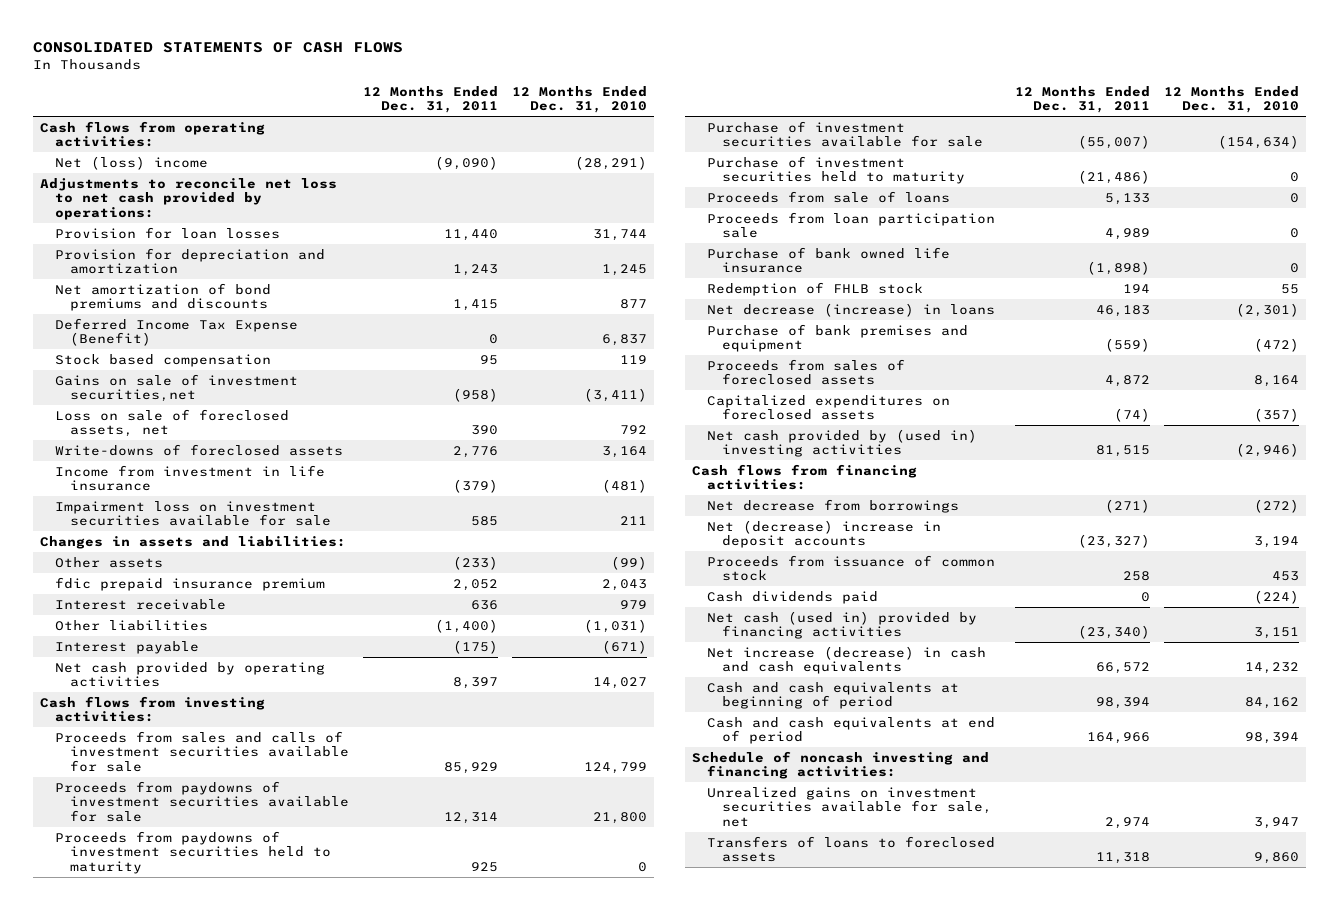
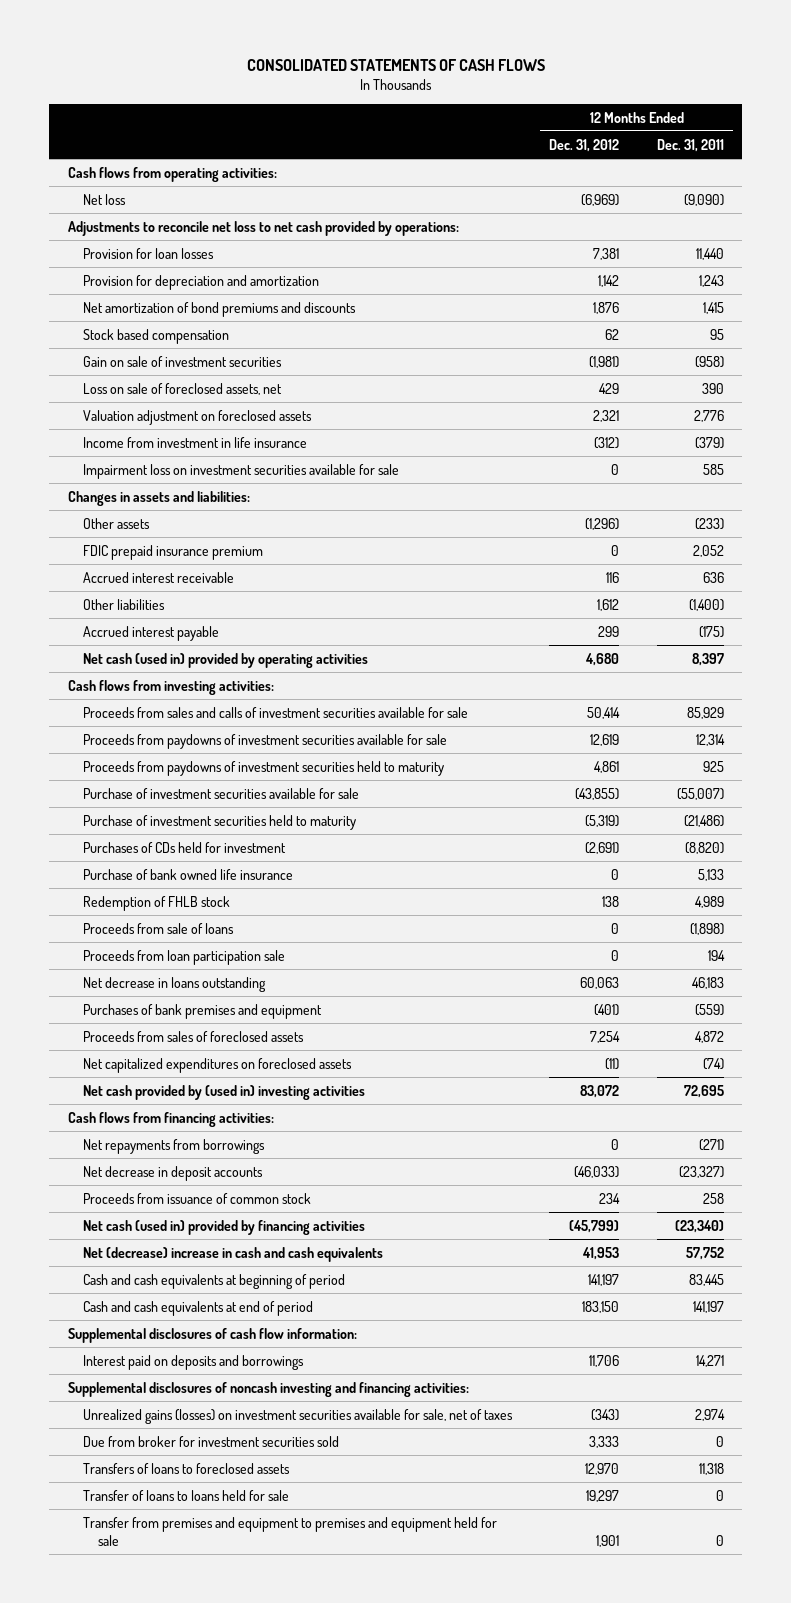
- | 12 Months Ended Dec. 31, 2011 | 12 Months Ended Dec. 31, 2010
+ | 12 Months Ended Dec. 31, 2012 | 12 Months Ended Dec. 31, 2011
- Net (loss) income | (9,090) | (28,291)
+ Net loss | (6,969) | (9,090)
- Deferred Income Tax Expense (Benefit) | 0 | 6,837
- Gains on sale of investment securities,net | (958) | (3,411)
+ Gain on sale of investment securities | (1,981) | (958)
- Write-downs of foreclosed assets | 2,776 | 3,164
+ Valuation adjustment on foreclosed assets | 2,321 | 2,776
- fdic prepaid insurance premium | 2,052 | 2,043
- Interest receivable | 636 | 979
+ FDIC prepaid insurance premium | 0 | 2,052
+ Accrued interest receivable | 116 | 636
- Interest payable | (175) | (671)
- Net cash provided by operating activities | 8,397 | 14,027
+ Accrued interest payable | 299 | (175)
+ Net cash (used in) provided by operating activities | 4,680 | 8,397
- Proceeds from sale of loans | 5,133 | 0
- Proceeds from loan participation sale | 4,989 | 0
- Purchase of bank owned life insurance | (1,898) | 0
- Redemption of FHLB stock | 194 | 55
- Net decrease (increase) in loans | 46,183 | (2,301)
- Purchase of bank premises and equipment | (559) | (472)
+ Purchases of CDs held for investment | (2,691) | (8,820)
+ Purchase of bank owned life insurance | 0 | 5,133
+ Redemption of FHLB stock | 138 | 4,989
+ Proceeds from sale of loans | 0 | (1,898)
+ Proceeds from loan participation sale | 0 | 194
+ Net decrease in loans outstanding | 60,063 | 46,183
+ Purchases of bank premises and equipment | (401) | (559)
- Capitalized expenditures on foreclosed assets | (74) | (357)
- Net cash provided by (used in) investing activities | 81,515 | (2,946)
+ Net capitalized expenditures on foreclosed assets | (11) | (74)
+ Net cash provided by (used in) investing activities | 83,072 | 72,695
- Net decrease from borrowings | (271) | (272)
- Net (decrease) increase in deposit accounts | (23,327) | 3,194
+ Net repayments from borrowings | 0 | (271)
+ Net decrease in deposit accounts | (46,033) | (23,327)
- Cash dividends paid | 0 | (224)
- Net increase (decrease) in cash and cash equivalents | 66,572 | 14,232
- Cash and cash equivalents at beginning of period | 98,394 | 84,162
- Cash and cash equivalents at end of period | 164,966 | 98,394
- Schedule of noncash investing and financing activities:
- Unrealized gains on investment securities available for sale, net | 2,974 | 3,947
+ Net (decrease) increase in cash and cash equivalents | 41,953 | 57,752
+ Cash and cash equivalents at beginning of period | 141,197 | 83,445
+ Cash and cash equivalents at end of period | 183,150 | 141,197
+ Supplemental disclosures of cash flow information:
+ Interest paid on deposits and borrowings | 11,706 | 14,271
+ Supplemental disclosures of noncash investing and financing activities:
+ Unrealized gains (losses) on investment securities available for sale, net of taxes | (343) | 2,974
+ Due from broker for investment securities sold | 3,333 | 0
+ Transfer of loans to loans held for sale | 19,297 | 0
+ Transfer from premises and equipment to premises and equipment held for sale | 1,901 | 0

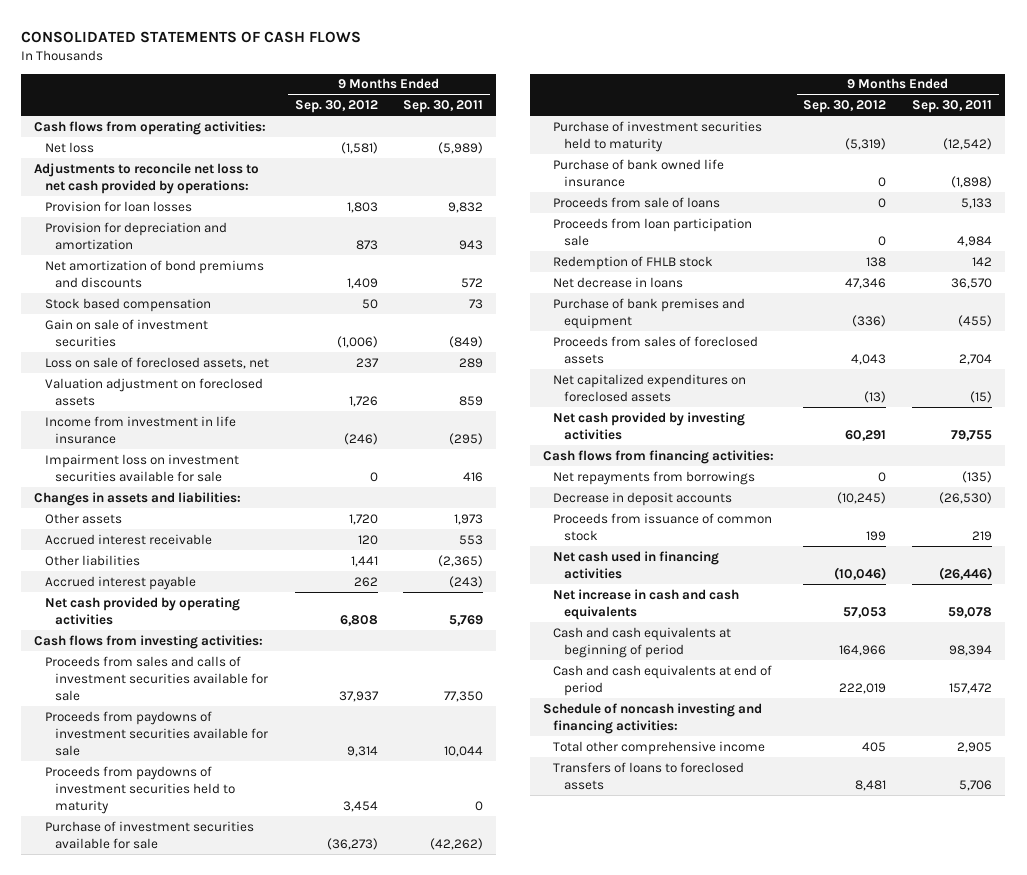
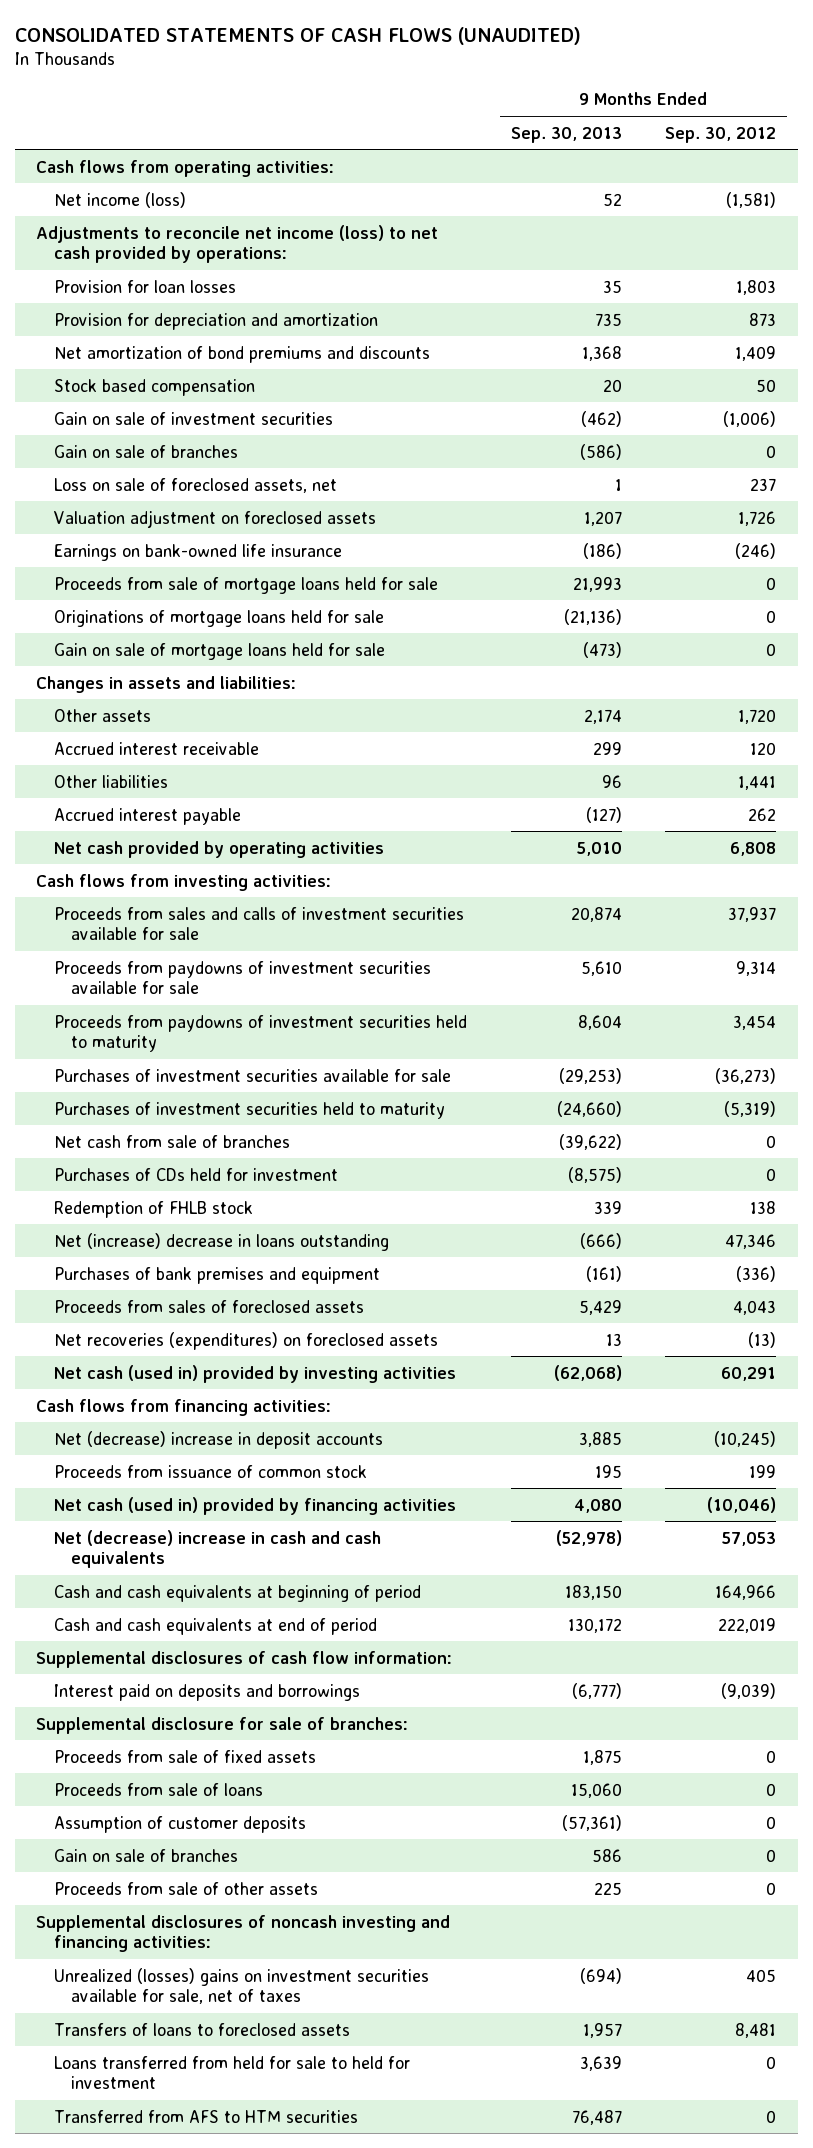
- CONSOLIDATED STATEMENTS OF CASH FLOWS
+ CONSOLIDATED STATEMENTS OF CASH FLOWS (UNAUDITED)
- | 9 Months Ended Sep. 30, 2012 | 9 Months Ended Sep. 30, 2011
+ | 9 Months Ended Sep. 30, 2013 | 9 Months Ended Sep. 30, 2012
- Net loss | (1,581) | (5,989)
- Adjustments to reconcile net loss to net cash provided by operations:
+ Net income (loss) | 52 | (1,581)
+ Adjustments to reconcile net income (loss) to net cash provided by operations:
+ Gain on sale of branches | (586) | 0
- Income from investment in life insurance | (246) | (295)
- Impairment loss on investment securities available for sale | 0 | 416
+ Earnings on bank-owned life insurance | (186) | (246)
+ Proceeds from sale of mortgage loans held for sale | 21,993 | 0
+ Originations of mortgage loans held for sale | (21,136) | 0
+ Gain on sale of mortgage loans held for sale | (473) | 0
- Purchase of investment securities available for sale | (36,273) | (42,262)
- Purchase of investment securities held to maturity | (5,319) | (12,542)
- Purchase of bank owned life insurance | 0 | (1,898)
- Proceeds from loan participation sale | 0 | 4,984
+ Purchases of investment securities available for sale | (29,253) | (36,273)
+ Purchases of investment securities held to maturity | (24,660) | (5,319)
+ Net cash from sale of branches | (39,622) | 0
+ Purchases of CDs held for investment | (8,575) | 0
- Net decrease in loans | 47,346 | 36,570
- Purchase of bank premises and equipment | (336) | (455)
+ Net (increase) decrease in loans outstanding | (666) | 47,346
+ Purchases of bank premises and equipment | (161) | (336)
- Net capitalized expenditures on foreclosed assets | (13) | (15)
- Net cash provided by investing activities | 60,291 | 79,755
+ Net recoveries (expenditures) on foreclosed assets | 13 | (13)
+ Net cash (used in) provided by investing activities | (62,068) | 60,291
- Net repayments from borrowings | 0 | (135)
- Decrease in deposit accounts | (10,245) | (26,530)
+ Net (decrease) increase in deposit accounts | 3,885 | (10,245)
- Net cash used in financing activities | (10,046) | (26,446)
- Net increase in cash and cash equivalents | 57,053 | 59,078
+ Net cash (used in) provided by financing activities | 4,080 | (10,046)
+ Net (decrease) increase in cash and cash equivalents | (52,978) | 57,053
- Schedule of noncash investing and financing activities:
- Total other comprehensive income | 405 | 2,905
+ Supplemental disclosures of cash flow information:
+ Interest paid on deposits and borrowings | (6,777) | (9,039)
+ Supplemental disclosure for sale of branches:
+ Proceeds from sale of fixed assets | 1,875 | 0
moved down: Proceeds from sale of loans | 15,060 | 0
+ Assumption of customer deposits | (57,361) | 0
+ Gain on sale of branches | 586 | 0
+ Proceeds from sale of other assets | 225 | 0
+ Supplemental disclosures of noncash investing and financing activities:
+ Unrealized (losses) gains on investment securities available for sale, net of taxes | (694) | 405
+ Loans transferred from held for sale to held for investment | 3,639 | 0
+ Transferred from AFS to HTM securities | 76,487 | 0

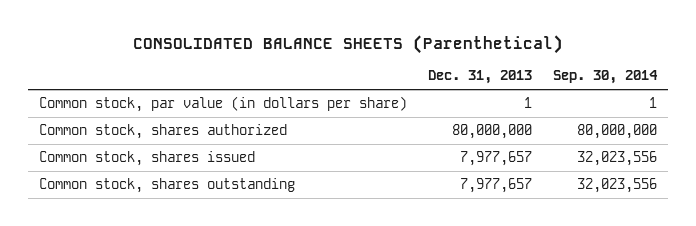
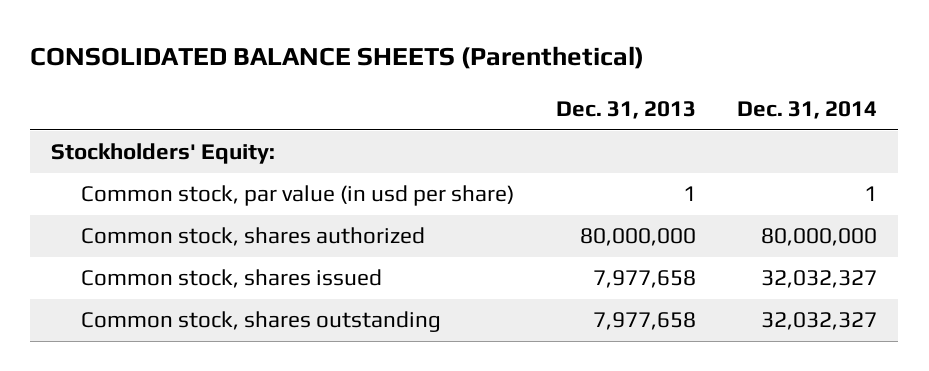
- | Dec. 31, 2013 | Sep. 30, 2014
+ | Dec. 31, 2013 | Dec. 31, 2014
- Common stock, par value (in dollars per share) | 1 | 1
+ Stockholders' Equity:
+ Common stock, par value (in usd per share) | 1 | 1
- Common stock, shares issued | 7,977,657 | 32,023,556
- Common stock, shares outstanding | 7,977,657 | 32,023,556
+ Common stock, shares issued | 7,977,658 | 32,032,327
+ Common stock, shares outstanding | 7,977,658 | 32,032,327

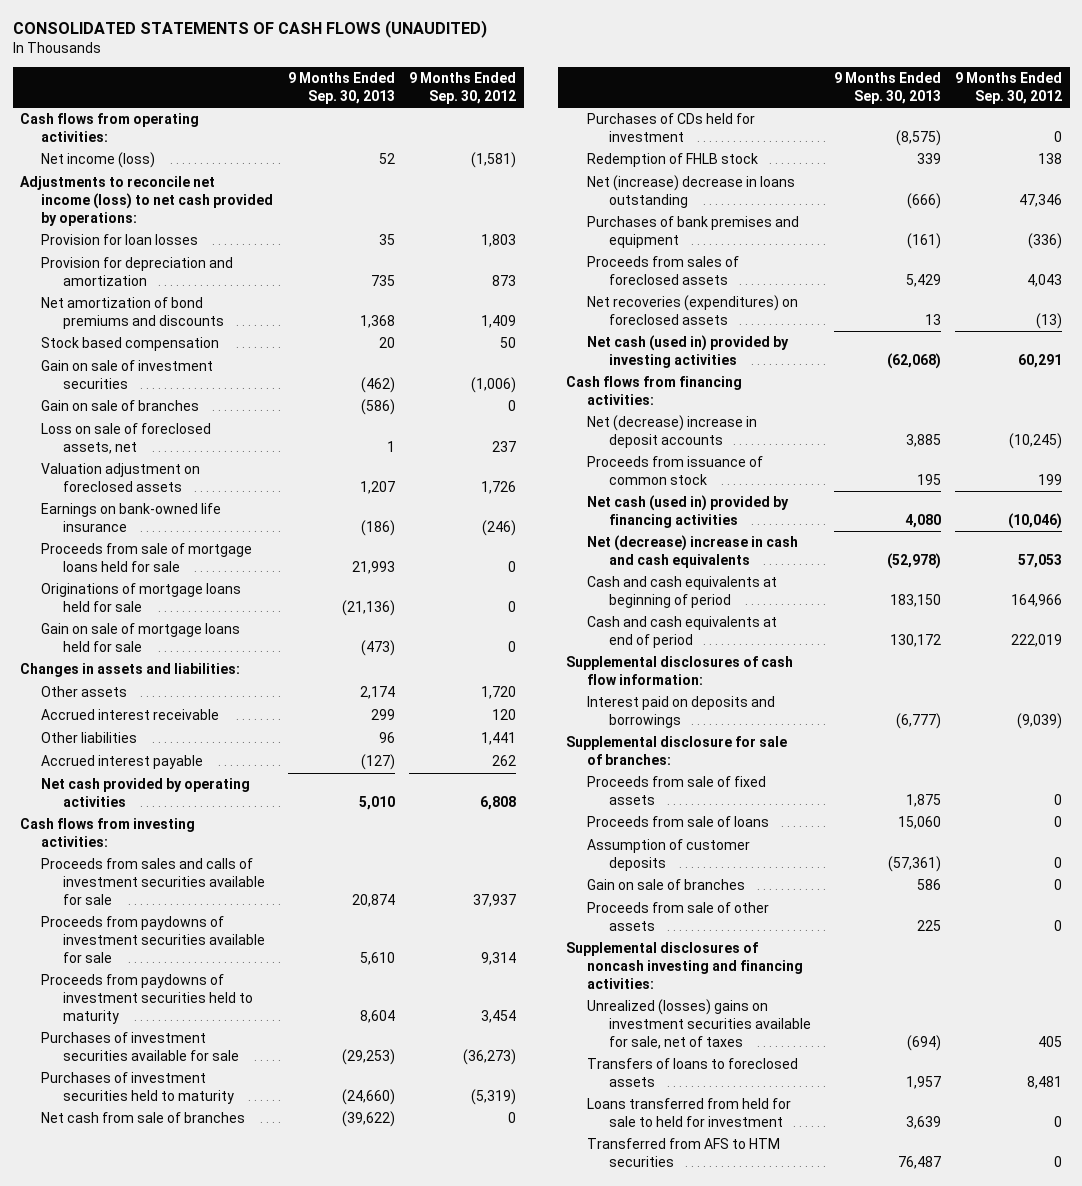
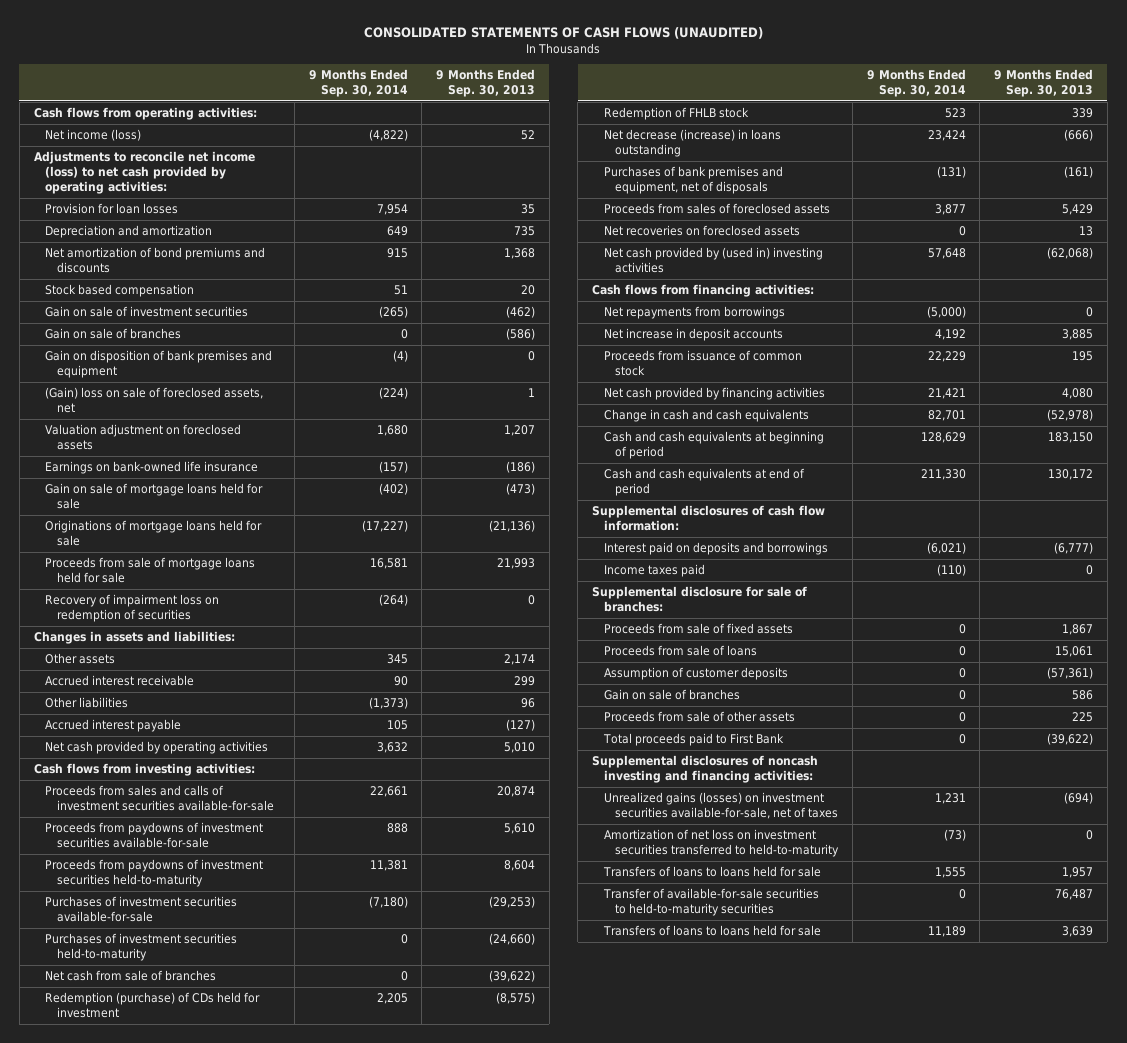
- | 9 Months Ended Sep. 30, 2013 | 9 Months Ended Sep. 30, 2012
+ | 9 Months Ended Sep. 30, 2014 | 9 Months Ended Sep. 30, 2013
- Adjustments to reconcile net income (loss) to net cash provided by operations:
+ Adjustments to reconcile net income (loss) to net cash provided by operating activities:
- Provision for depreciation and amortization | 735 | 873
+ Depreciation and amortization | 649 | 735
- Loss on sale of foreclosed assets, net | 1 | 237
+ Gain on disposition of bank premises and equipment | (4) | 0
+ (Gain) loss on sale of foreclosed assets, net | (224) | 1
moved down: Originations of mortgage loans held for sale | (17,227) | (21,136)
moved down: Proceeds from sale of mortgage loans held for sale | 16,581 | 21,993
+ Recovery of impairment loss on redemption of securities | (264) | 0
- Proceeds from sales and calls of investment securities available for sale | 20,874 | 37,937
- Proceeds from paydowns of investment securities available for sale | 5,610 | 9,314
- Proceeds from paydowns of investment securities held to maturity | 8,604 | 3,454
- Purchases of investment securities available for sale | (29,253) | (36,273)
- Purchases of investment securities held to maturity | (24,660) | (5,319)
+ Proceeds from sales and calls of investment securities available-for-sale | 22,661 | 20,874
+ Proceeds from paydowns of investment securities available-for-sale | 888 | 5,610
+ Proceeds from paydowns of investment securities held-to-maturity | 11,381 | 8,604
+ Purchases of investment securities available-for-sale | (7,180) | (29,253)
+ Purchases of investment securities held-to-maturity | 0 | (24,660)
- Purchases of CDs held for investment | (8,575) | 0
+ Redemption (purchase) of CDs held for investment | 2,205 | (8,575)
- Net (increase) decrease in loans outstanding | (666) | 47,346
- Purchases of bank premises and equipment | (161) | (336)
+ Net decrease (increase) in loans outstanding | 23,424 | (666)
+ Purchases of bank premises and equipment, net of disposals | (131) | (161)
- Net recoveries (expenditures) on foreclosed assets | 13 | (13)
- Net cash (used in) provided by investing activities | (62,068) | 60,291
+ Net recoveries on foreclosed assets | 0 | 13
+ Net cash provided by (used in) investing activities | 57,648 | (62,068)
- Net (decrease) increase in deposit accounts | 3,885 | (10,245)
+ Net repayments from borrowings | (5,000) | 0
+ Net increase in deposit accounts | 4,192 | 3,885
- Net cash (used in) provided by financing activities | 4,080 | (10,046)
- Net (decrease) increase in cash and cash equivalents | (52,978) | 57,053
+ Net cash provided by financing activities | 21,421 | 4,080
+ Change in cash and cash equivalents | 82,701 | (52,978)
+ Income taxes paid | (110) | 0
- Proceeds from sale of fixed assets | 1,875 | 0
- Proceeds from sale of loans | 15,060 | 0
+ Proceeds from sale of fixed assets | 0 | 1,867
+ Proceeds from sale of loans | 0 | 15,061
+ Total proceeds paid to First Bank | 0 | (39,622)
- Unrealized (losses) gains on investment securities available for sale, net of taxes | (694) | 405
- Transfers of loans to foreclosed assets | 1,957 | 8,481
- Loans transferred from held for sale to held for investment | 3,639 | 0
- Transferred from AFS to HTM securities | 76,487 | 0
+ Unrealized gains (losses) on investment securities available-for-sale, net of taxes | 1,231 | (694)
+ Amortization of net loss on investment securities transferred to held-to-maturity | (73) | 0
+ Transfers of loans to loans held for sale | 1,555 | 1,957
+ Transfer of available-for-sale securities to held-to-maturity securities | 0 | 76,487
+ Transfers of loans to loans held for sale | 11,189 | 3,639

